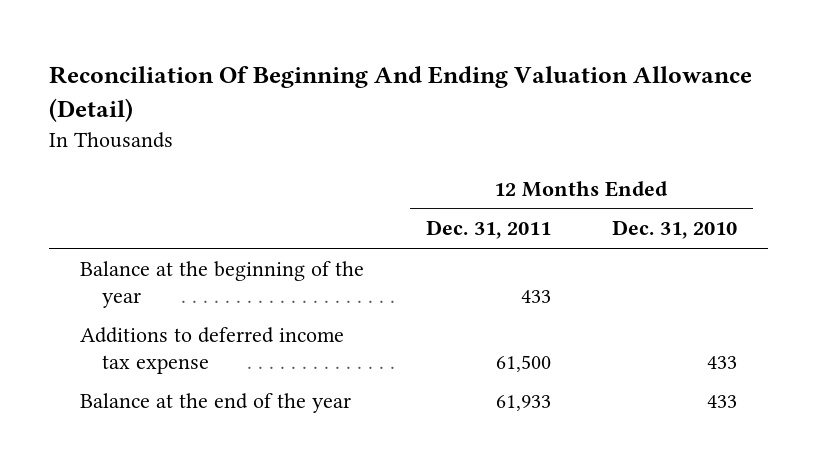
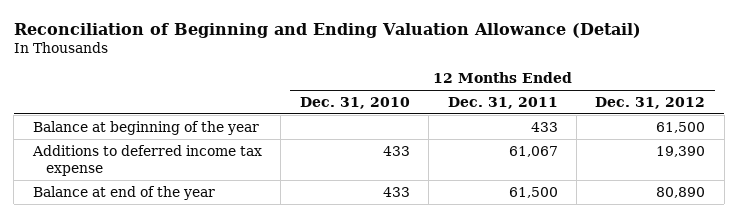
- Reconciliation Of Beginning And Ending Valuation Allowance (Detail)
+ Reconciliation of Beginning and Ending Valuation Allowance (Detail)
- | 12 Months Ended Dec. 31, 2011 | 12 Months Ended Dec. 31, 2010
+ | 12 Months Ended Dec. 31, 2010 | 12 Months Ended Dec. 31, 2011 | 12 Months Ended Dec. 31, 2012
- Balance at the beginning of the year | 433 |
- Additions to deferred income tax expense | 61,500 | 433
- Balance at the end of the year | 61,933 | 433
+ Balance at beginning of the year | | 433 | 61,500
+ Additions to deferred income tax expense | 433 | 61,067 | 19,390
+ Balance at end of the year | 433 | 61,500 | 80,890

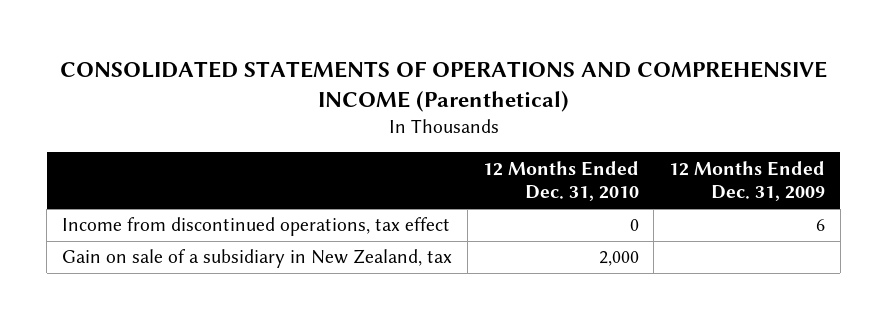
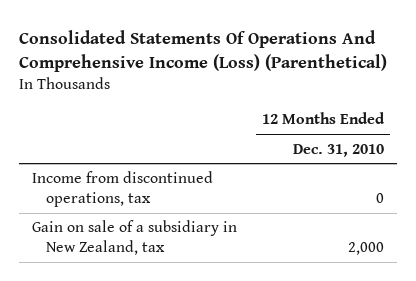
- CONSOLIDATED STATEMENTS OF OPERATIONS AND COMPREHENSIVE INCOME (Parenthetical)
+ Consolidated Statements Of Operations And Comprehensive Income (Loss) (Parenthetical)
- | 12 Months Ended Dec. 31, 2010 | 12 Months Ended Dec. 31, 2009
+ | 12 Months Ended Dec. 31, 2010
- Income from discontinued operations, tax effect | 0 | 6
+ Income from discontinued operations, tax | 0

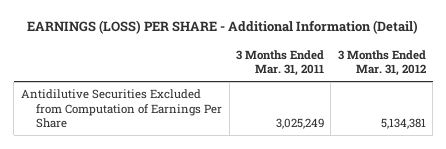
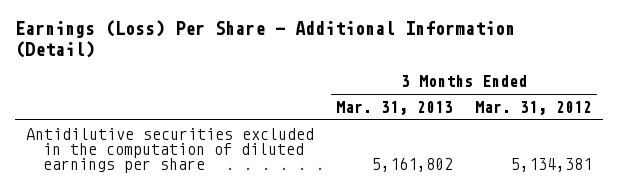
- EARNINGS (LOSS) PER SHARE - Additional Information (Detail)
+ Earnings (Loss) Per Share - Additional Information (Detail)
- | 3 Months Ended Mar. 31, 2011 | 3 Months Ended Mar. 31, 2012
+ | 3 Months Ended Mar. 31, 2013 | 3 Months Ended Mar. 31, 2012
- Antidilutive Securities Excluded from Computation of Earnings Per Share | 3,025,249 | 5,134,381
+ Antidilutive securities excluded in the computation of diluted earnings per share | 5,161,802 | 5,134,381

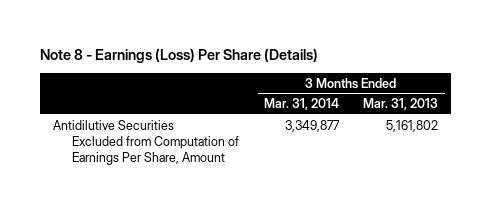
- Earnings (Loss) Per Share - Additional Information (Detail)
+ Note 8 - Earnings (Loss) Per Share (Details)
- | 3 Months Ended Mar. 31, 2013 | 3 Months Ended Mar. 31, 2012
+ | 3 Months Ended Mar. 31, 2014 | 3 Months Ended Mar. 31, 2013
- Antidilutive securities excluded in the computation of diluted earnings per share | 5,161,802 | 5,134,381
+ Antidilutive Securities Excluded from Computation of Earnings Per Share, Amount | 3,349,877 | 5,161,802

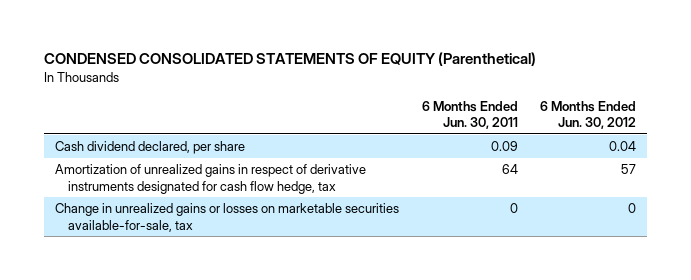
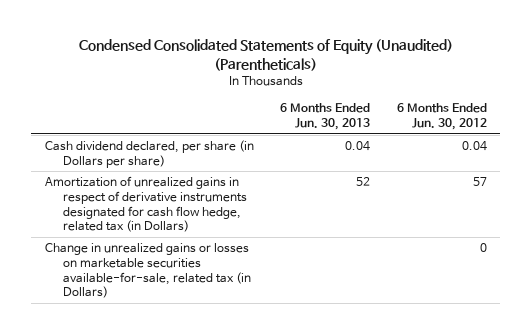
- CONDENSED CONSOLIDATED STATEMENTS OF EQUITY (Parenthetical)
+ Condensed Consolidated Statements of Equity (Unaudited) (Parentheticals)
- | 6 Months Ended Jun. 30, 2011 | 6 Months Ended Jun. 30, 2012
+ | 6 Months Ended Jun. 30, 2013 | 6 Months Ended Jun. 30, 2012
- Cash dividend declared, per share | 0.09 | 0.04
- Amortization of unrealized gains in respect of derivative instruments designated for cash flow hedge, tax | 64 | 57
- Change in unrealized gains or losses on marketable securities available-for-sale, tax | 0 | 0
+ Cash dividend declared, per share (in Dollars per share) | 0.04 | 0.04
+ Amortization of unrealized gains in respect of derivative instruments designated for cash flow hedge, related tax (in Dollars) | 52 | 57
+ Change in unrealized gains or losses on marketable securities available-for-sale, related tax (in Dollars) | | 0

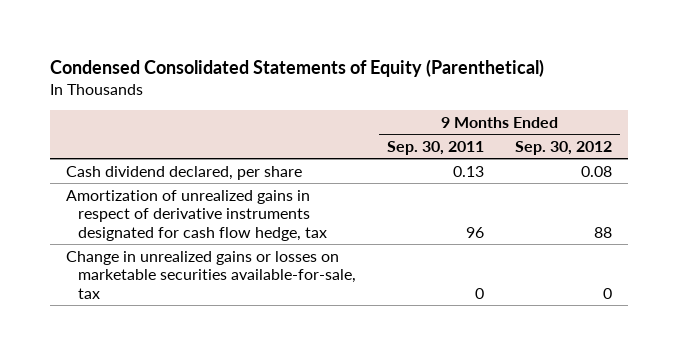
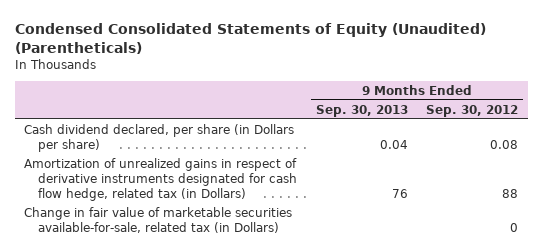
- Condensed Consolidated Statements of Equity (Parenthetical)
+ Condensed Consolidated Statements of Equity (Unaudited) (Parentheticals)
- | 9 Months Ended Sep. 30, 2011 | 9 Months Ended Sep. 30, 2012
+ | 9 Months Ended Sep. 30, 2013 | 9 Months Ended Sep. 30, 2012
- Cash dividend declared, per share | 0.13 | 0.08
- Amortization of unrealized gains in respect of derivative instruments designated for cash flow hedge, tax | 96 | 88
- Change in unrealized gains or losses on marketable securities available-for-sale, tax | 0 | 0
+ Cash dividend declared, per share (in Dollars per share) | 0.04 | 0.08
+ Amortization of unrealized gains in respect of derivative instruments designated for cash flow hedge, related tax (in Dollars) | 76 | 88
+ Change in fair value of marketable securities available-for-sale, related tax (in Dollars) | | 0

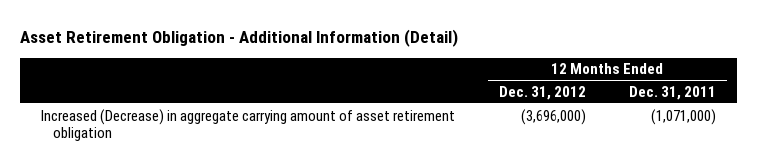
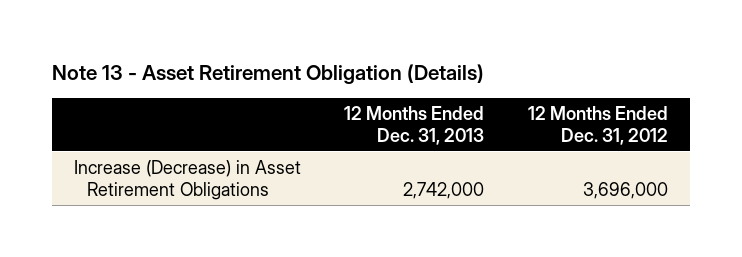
- Asset Retirement Obligation - Additional Information (Detail)
+ Note 13 - Asset Retirement Obligation (Details)
- | 12 Months Ended Dec. 31, 2012 | 12 Months Ended Dec. 31, 2011
+ | 12 Months Ended Dec. 31, 2013 | 12 Months Ended Dec. 31, 2012
- Increased (Decrease) in aggregate carrying amount of asset retirement obligation | (3,696,000) | (1,071,000)
+ Increase (Decrease) in Asset Retirement Obligations | 2,742,000 | 3,696,000

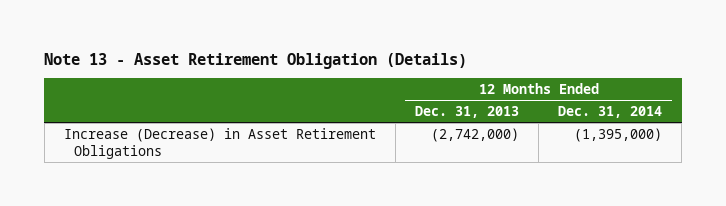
- | 12 Months Ended Dec. 31, 2013 | 12 Months Ended Dec. 31, 2012
+ | 12 Months Ended Dec. 31, 2013 | 12 Months Ended Dec. 31, 2014
- Increase (Decrease) in Asset Retirement Obligations | 2,742,000 | 3,696,000
+ Increase (Decrease) in Asset Retirement Obligations | (2,742,000) | (1,395,000)

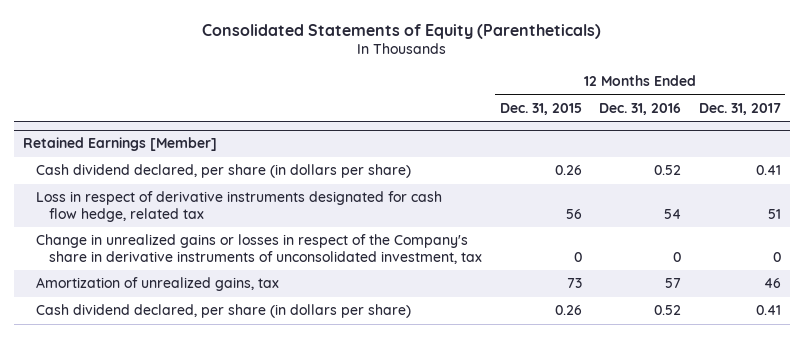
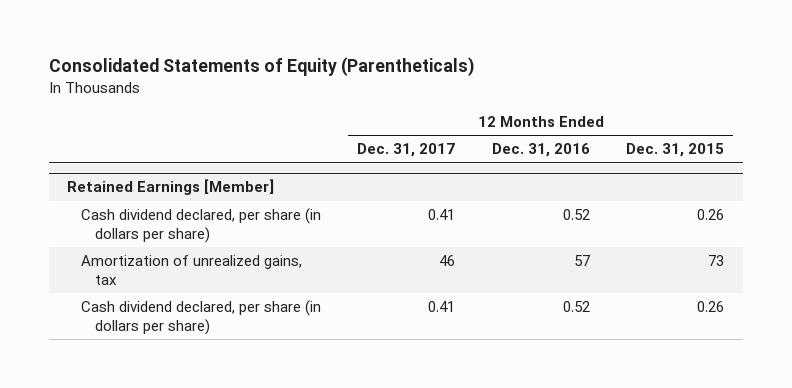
- | 12 Months Ended Dec. 31, 2015 | 12 Months Ended Dec. 31, 2016 | 12 Months Ended Dec. 31, 2017
+ | 12 Months Ended Dec. 31, 2017 | 12 Months Ended Dec. 31, 2016 | 12 Months Ended Dec. 31, 2015
@ Retained Earnings [Member]
- Loss in respect of derivative instruments designated for cash flow hedge, related tax | 56 | 54 | 51
- Change in unrealized gains or losses in respect of the Company's share in derivative instruments of unconsolidated investment, tax | 0 | 0 | 0

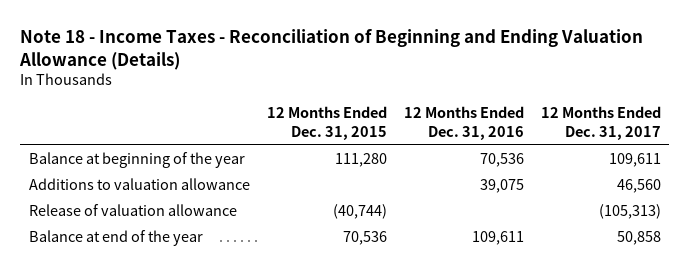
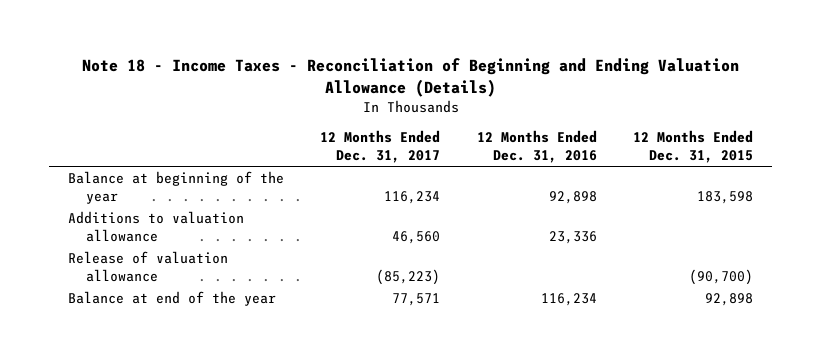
- | 12 Months Ended Dec. 31, 2015 | 12 Months Ended Dec. 31, 2016 | 12 Months Ended Dec. 31, 2017
+ | 12 Months Ended Dec. 31, 2017 | 12 Months Ended Dec. 31, 2016 | 12 Months Ended Dec. 31, 2015
- Balance at beginning of the year | 111,280 | 70,536 | 109,611
- Additions to valuation allowance | | 39,075 | 46,560
- Release of valuation allowance | (40,744) | | (105,313)
- Balance at end of the year | 70,536 | 109,611 | 50,858
+ Balance at beginning of the year | 116,234 | 92,898 | 183,598
+ Additions to valuation allowance | 46,560 | 23,336 |
+ Release of valuation allowance | (85,223) | | (90,700)
+ Balance at end of the year | 77,571 | 116,234 | 92,898

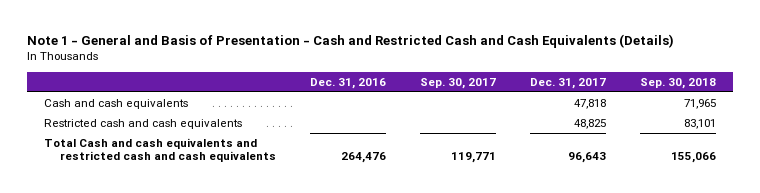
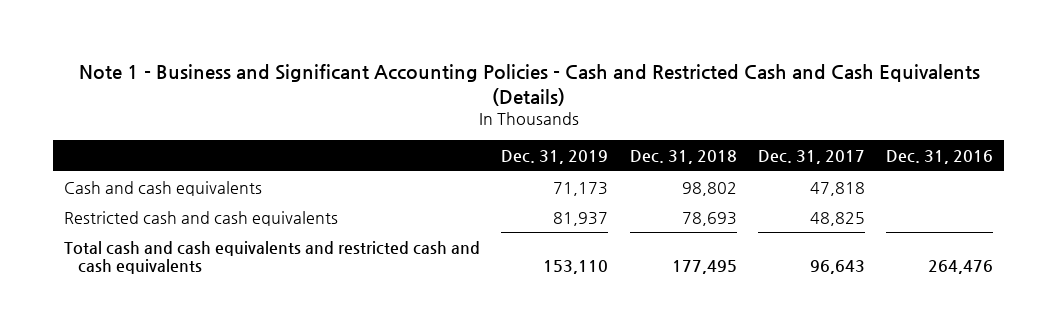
- Note 1 - General and Basis of Presentation - Cash and Restricted Cash and Cash Equivalents (Details)
+ Note 1 - Business and Significant Accounting Policies - Cash and Restricted Cash and Cash Equivalents (Details)
- | Dec. 31, 2016 | Sep. 30, 2017 | Dec. 31, 2017 | Sep. 30, 2018
+ | Dec. 31, 2019 | Dec. 31, 2018 | Dec. 31, 2017 | Dec. 31, 2016
- Total Cash and cash equivalents and restricted cash and cash equivalents | 264,476 | 119,771 | 96,643 | 155,066
+ Total cash and cash equivalents and restricted cash and cash equivalents | 153,110 | 177,495 | 96,643 | 264,476

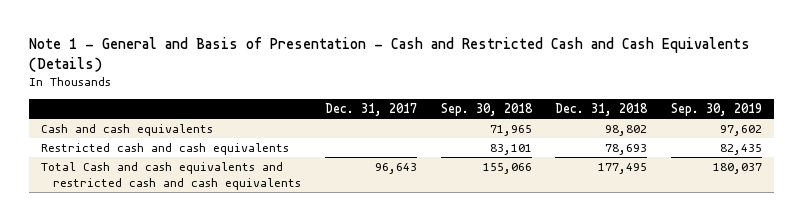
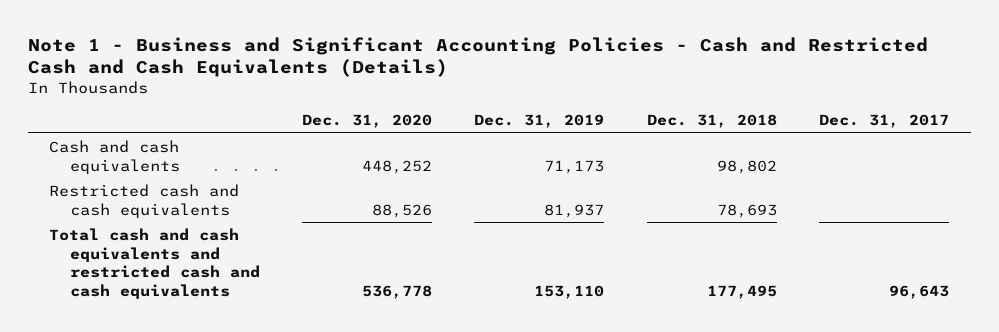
- Note 1 - General and Basis of Presentation - Cash and Restricted Cash and Cash Equivalents (Details)
+ Note 1 - Business and Significant Accounting Policies - Cash and Restricted Cash and Cash Equivalents (Details)
- | Dec. 31, 2017 | Sep. 30, 2018 | Dec. 31, 2018 | Sep. 30, 2019
+ | Dec. 31, 2020 | Dec. 31, 2019 | Dec. 31, 2018 | Dec. 31, 2017
- Total Cash and cash equivalents and restricted cash and cash equivalents | 96,643 | 155,066 | 177,495 | 180,037
+ Total cash and cash equivalents and restricted cash and cash equivalents | 536,778 | 153,110 | 177,495 | 96,643

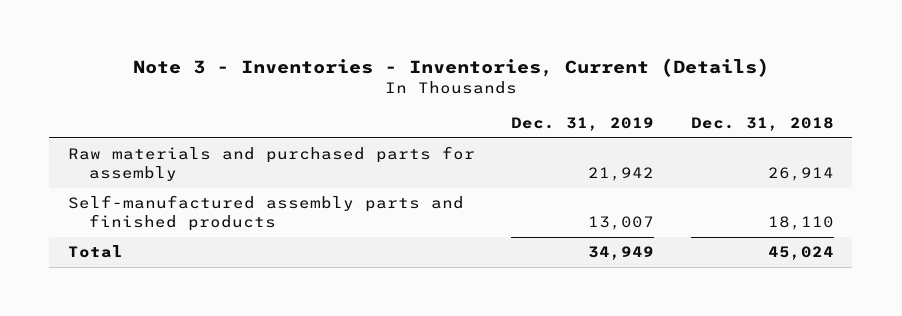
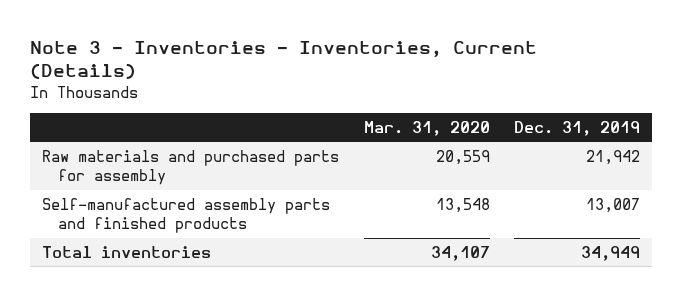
- | Dec. 31, 2019 | Dec. 31, 2018
+ | Mar. 31, 2020 | Dec. 31, 2019
- Total | 34,949 | 45,024
+ Total inventories | 34,107 | 34,949

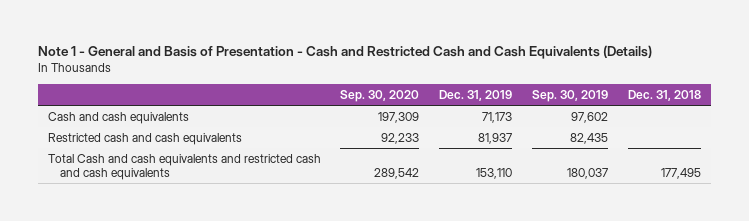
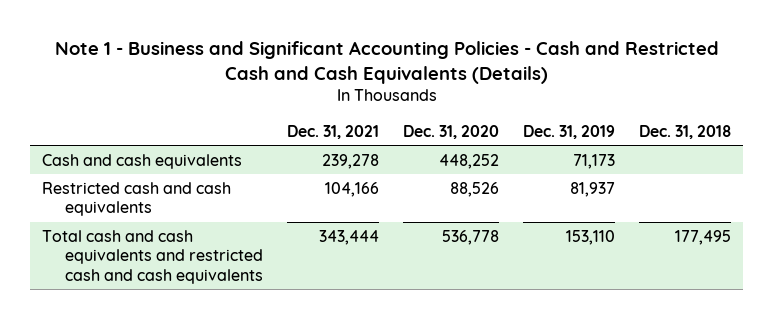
- Note 1 - General and Basis of Presentation - Cash and Restricted Cash and Cash Equivalents (Details)
+ Note 1 - Business and Significant Accounting Policies - Cash and Restricted Cash and Cash Equivalents (Details)
- | Sep. 30, 2020 | Dec. 31, 2019 | Sep. 30, 2019 | Dec. 31, 2018
+ | Dec. 31, 2021 | Dec. 31, 2020 | Dec. 31, 2019 | Dec. 31, 2018
- Total Cash and cash equivalents and restricted cash and cash equivalents | 289,542 | 153,110 | 180,037 | 177,495
+ Total cash and cash equivalents and restricted cash and cash equivalents | 343,444 | 536,778 | 153,110 | 177,495

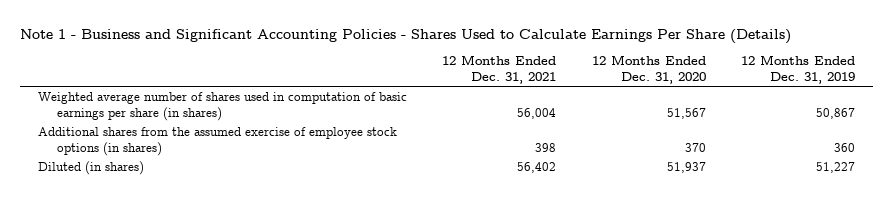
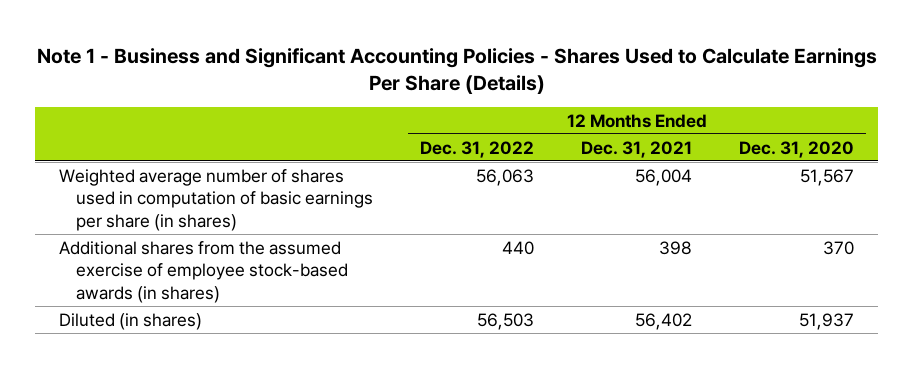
- | 12 Months Ended Dec. 31, 2021 | 12 Months Ended Dec. 31, 2020 | 12 Months Ended Dec. 31, 2019
+ | 12 Months Ended Dec. 31, 2022 | 12 Months Ended Dec. 31, 2021 | 12 Months Ended Dec. 31, 2020
- Additional shares from the assumed exercise of employee stock options (in shares) | 398 | 370 | 360
+ Additional shares from the assumed exercise of employee stock-based awards (in shares) | 440 | 398 | 370

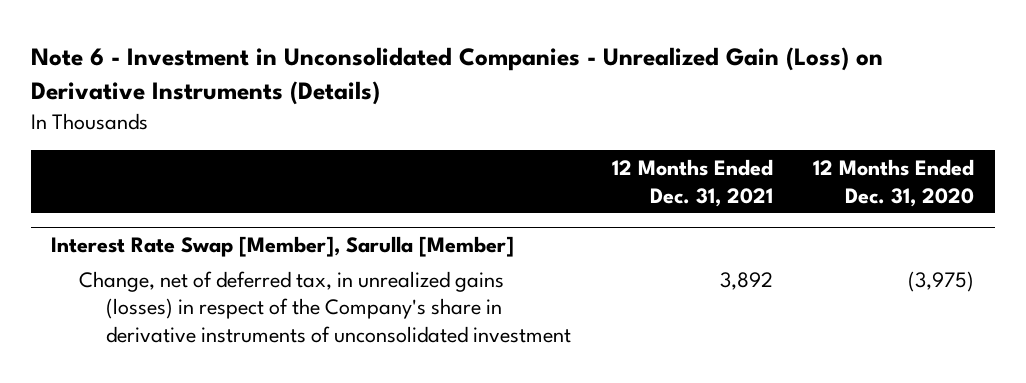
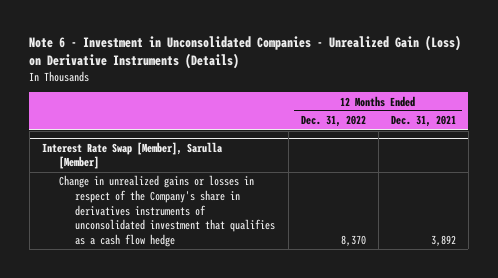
- | 12 Months Ended Dec. 31, 2021 | 12 Months Ended Dec. 31, 2020
+ | 12 Months Ended Dec. 31, 2022 | 12 Months Ended Dec. 31, 2021
@ Interest Rate Swap [Member], Sarulla [Member]
- Change, net of deferred tax, in unrealized gains (losses) in respect of the Company's share in derivative instruments of unconsolidated investment | 3,892 | (3,975)
+ Change in unrealized gains or losses in respect of the Company's share in derivatives instruments of unconsolidated investment that qualifies as a cash flow hedge | 8,370 | 3,892

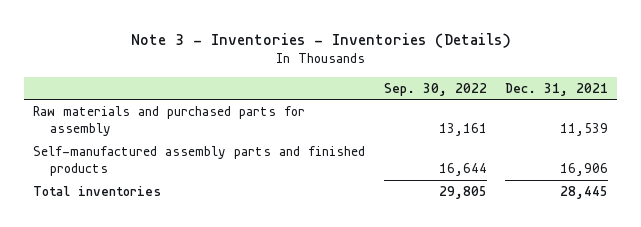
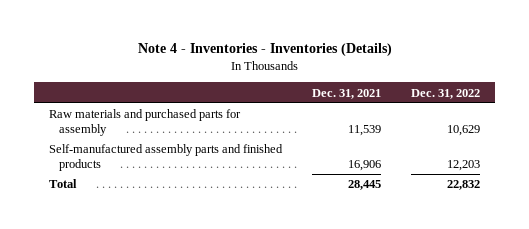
- Note 3 - Inventories - Inventories (Details)
+ Note 4 - Inventories - Inventories (Details)
- | Sep. 30, 2022 | Dec. 31, 2021
+ | Dec. 31, 2021 | Dec. 31, 2022
- Total inventories | 29,805 | 28,445
+ Total | 28,445 | 22,832

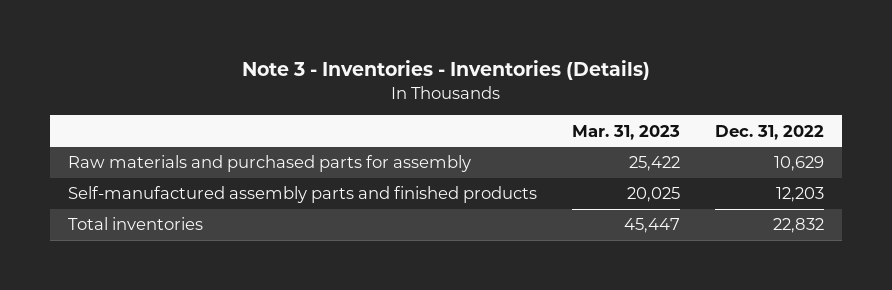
- Note 4 - Inventories - Inventories (Details)
+ Note 3 - Inventories - Inventories (Details)
- | Dec. 31, 2021 | Dec. 31, 2022
+ | Mar. 31, 2023 | Dec. 31, 2022
- Total | 28,445 | 22,832
+ Total inventories | 45,447 | 22,832

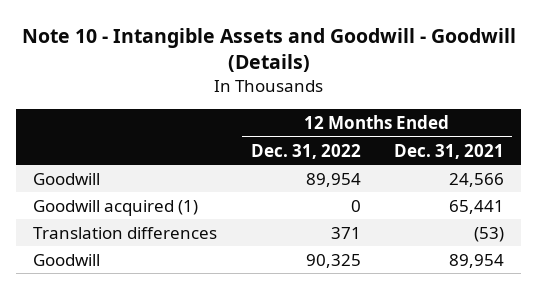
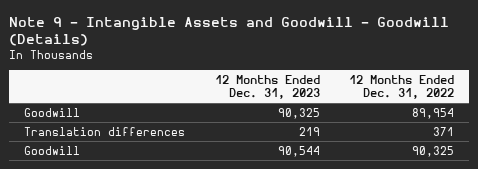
- Note 10 - Intangible Assets and Goodwill - Goodwill (Details)
+ Note 9 - Intangible Assets and Goodwill - Goodwill (Details)
- | 12 Months Ended Dec. 31, 2022 | 12 Months Ended Dec. 31, 2021
+ | 12 Months Ended Dec. 31, 2023 | 12 Months Ended Dec. 31, 2022
- Goodwill acquired (1) | 0 | 65,441

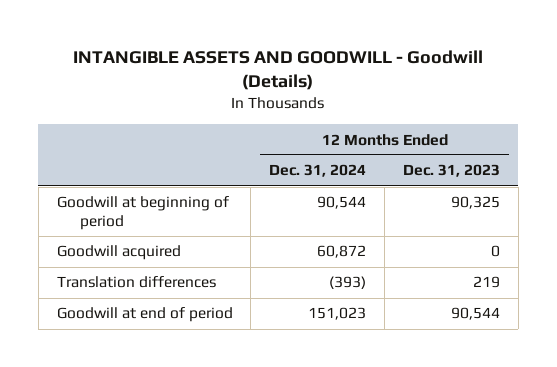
- Note 9 - Intangible Assets and Goodwill - Goodwill (Details)
+ INTANGIBLE ASSETS AND GOODWILL - Goodwill (Details)
- | 12 Months Ended Dec. 31, 2023 | 12 Months Ended Dec. 31, 2022
+ | 12 Months Ended Dec. 31, 2024 | 12 Months Ended Dec. 31, 2023
- Goodwill | 90,325 | 89,954
+ Goodwill at beginning of period | 90,544 | 90,325
+ Goodwill acquired | 60,872 | 0
- Goodwill | 90,544 | 90,325
+ Goodwill at end of period | 151,023 | 90,544

